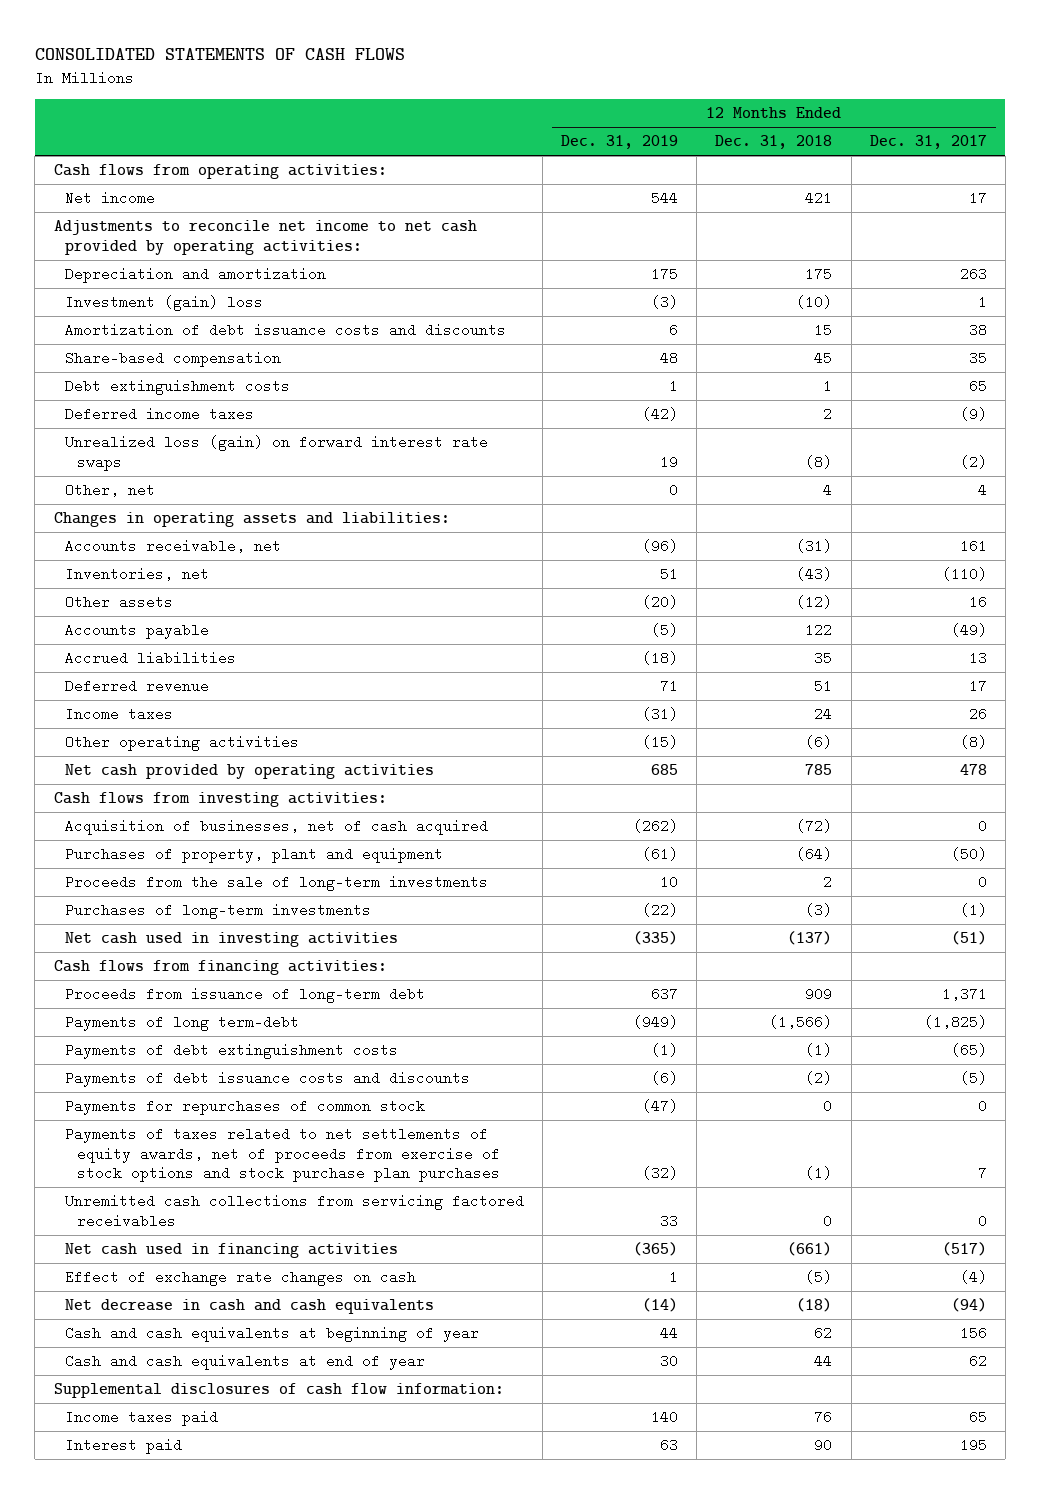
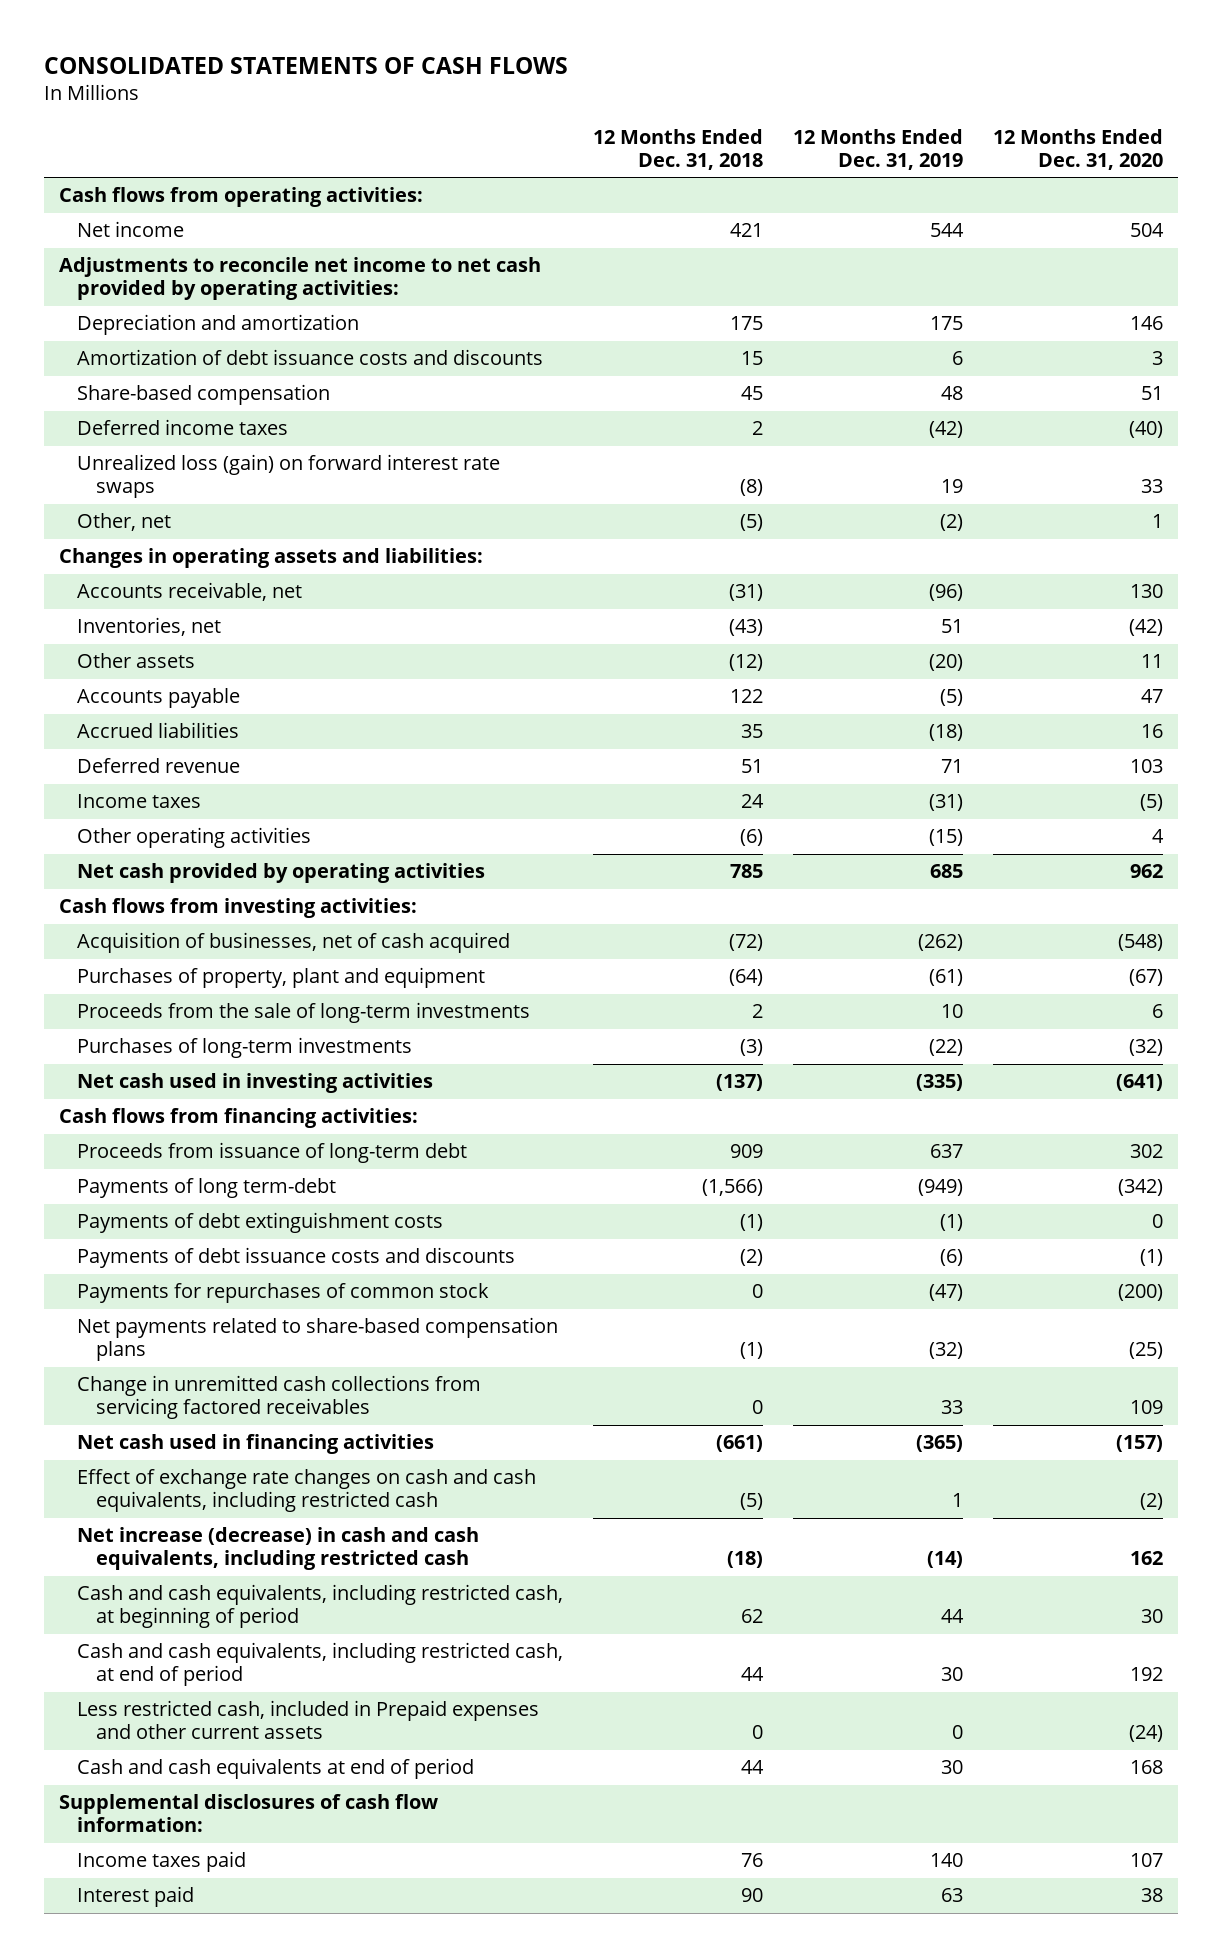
- | 12 Months Ended Dec. 31, 2019 | 12 Months Ended Dec. 31, 2018 | 12 Months Ended Dec. 31, 2017
+ | 12 Months Ended Dec. 31, 2018 | 12 Months Ended Dec. 31, 2019 | 12 Months Ended Dec. 31, 2020
- Investment (gain) loss | (3) | (10) | 1
- Debt extinguishment costs | 1 | 1 | 65
- Other, net | 0 | 4 | 4
+ Other, net | (5) | (2) | 1
- Payments of taxes related to net settlements of equity awards, net of proceeds from exercise of stock options and stock purchase plan purchases | (32) | (1) | 7
- Unremitted cash collections from servicing factored receivables | 33 | 0 | 0
+ Net payments related to share-based compensation plans | (1) | (32) | (25)
+ Change in unremitted cash collections from servicing factored receivables | 0 | 33 | 109
- Effect of exchange rate changes on cash | 1 | (5) | (4)
- Net decrease in cash and cash equivalents | (14) | (18) | (94)
- Cash and cash equivalents at beginning of year | 44 | 62 | 156
- Cash and cash equivalents at end of year | 30 | 44 | 62
+ Effect of exchange rate changes on cash and cash equivalents, including restricted cash | (5) | 1 | (2)
+ Net increase (decrease) in cash and cash equivalents, including restricted cash | (18) | (14) | 162
+ Cash and cash equivalents, including restricted cash, at beginning of period | 62 | 44 | 30
+ Cash and cash equivalents, including restricted cash, at end of period | 44 | 30 | 192
+ Less restricted cash, included in Prepaid expenses and other current assets | 0 | 0 | (24)
+ Cash and cash equivalents at end of period | 44 | 30 | 168

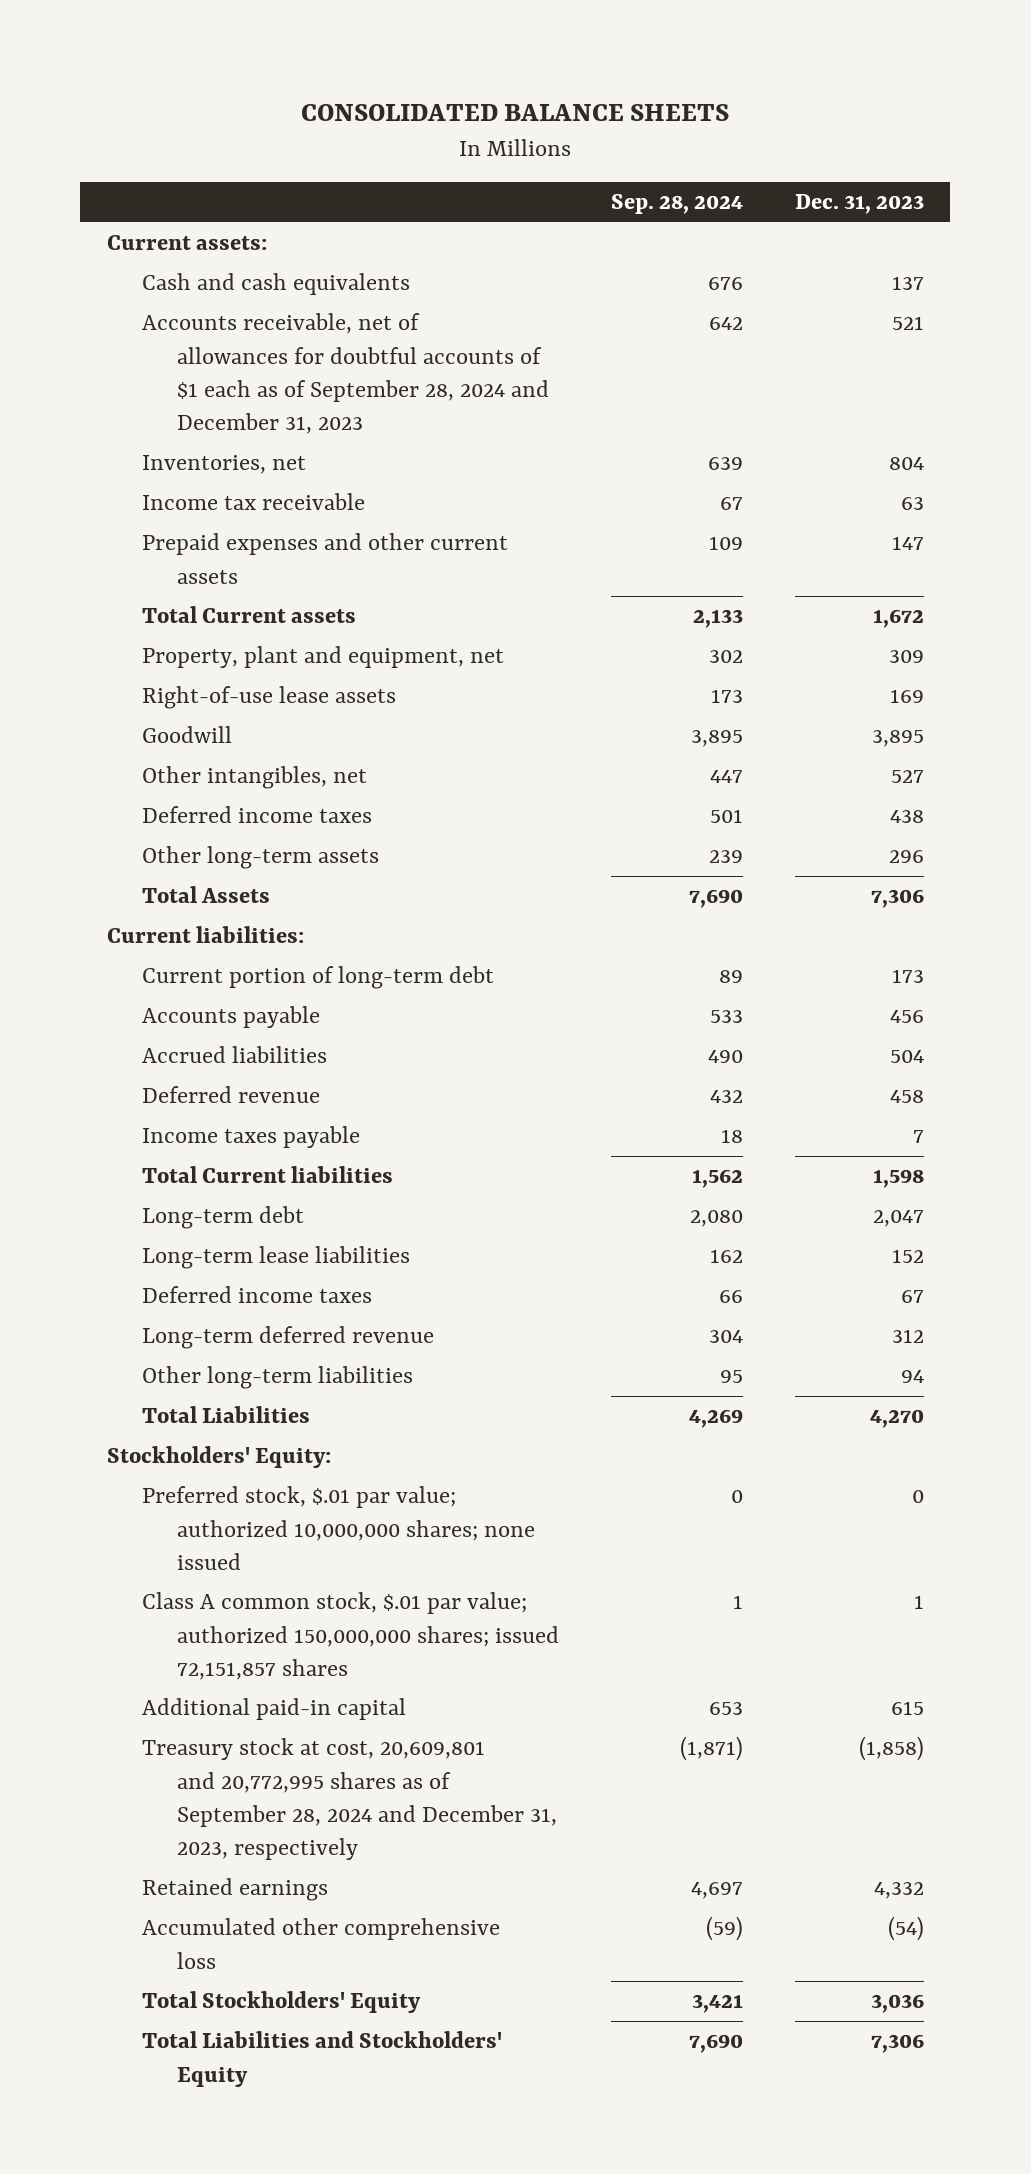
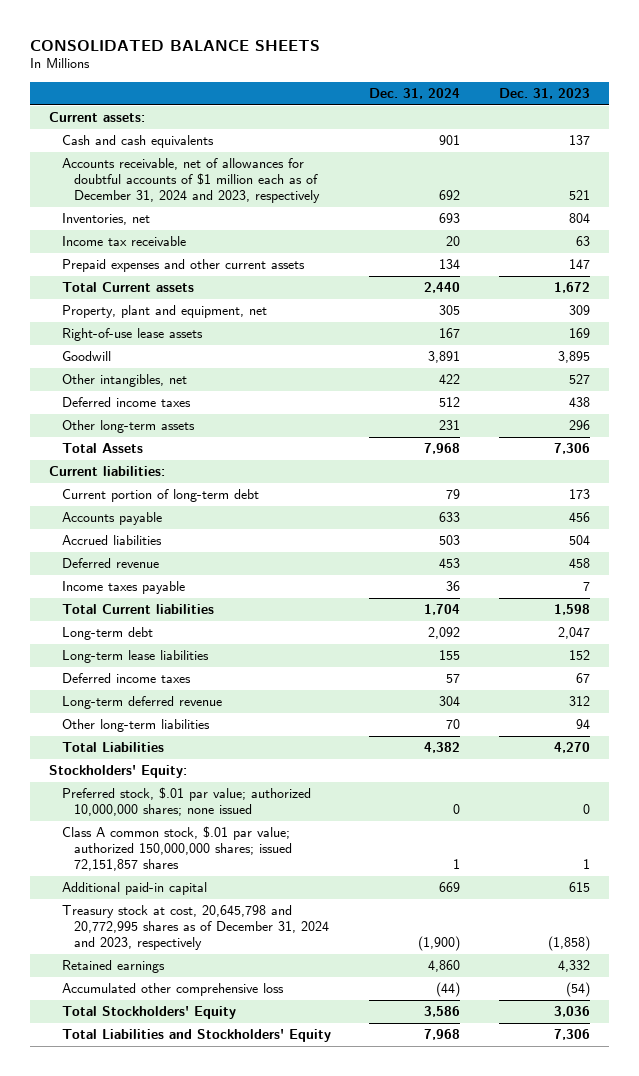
- | Sep. 28, 2024 | Dec. 31, 2023
+ | Dec. 31, 2024 | Dec. 31, 2023
- Accounts receivable, net of allowances for doubtful accounts of $1 each as of September 28, 2024 and December 31, 2023 | 642 | 521
+ Accounts receivable, net of allowances for doubtful accounts of $1 million each as of December 31, 2024 and 2023, respectively | 692 | 521
- Treasury stock at cost, 20,609,801 and 20,772,995 shares as of September 28, 2024 and December 31, 2023, respectively | (1,871) | (1,858)
+ Treasury stock at cost, 20,645,798 and 20,772,995 shares as of December 31, 2024 and 2023, respectively | (1,900) | (1,858)

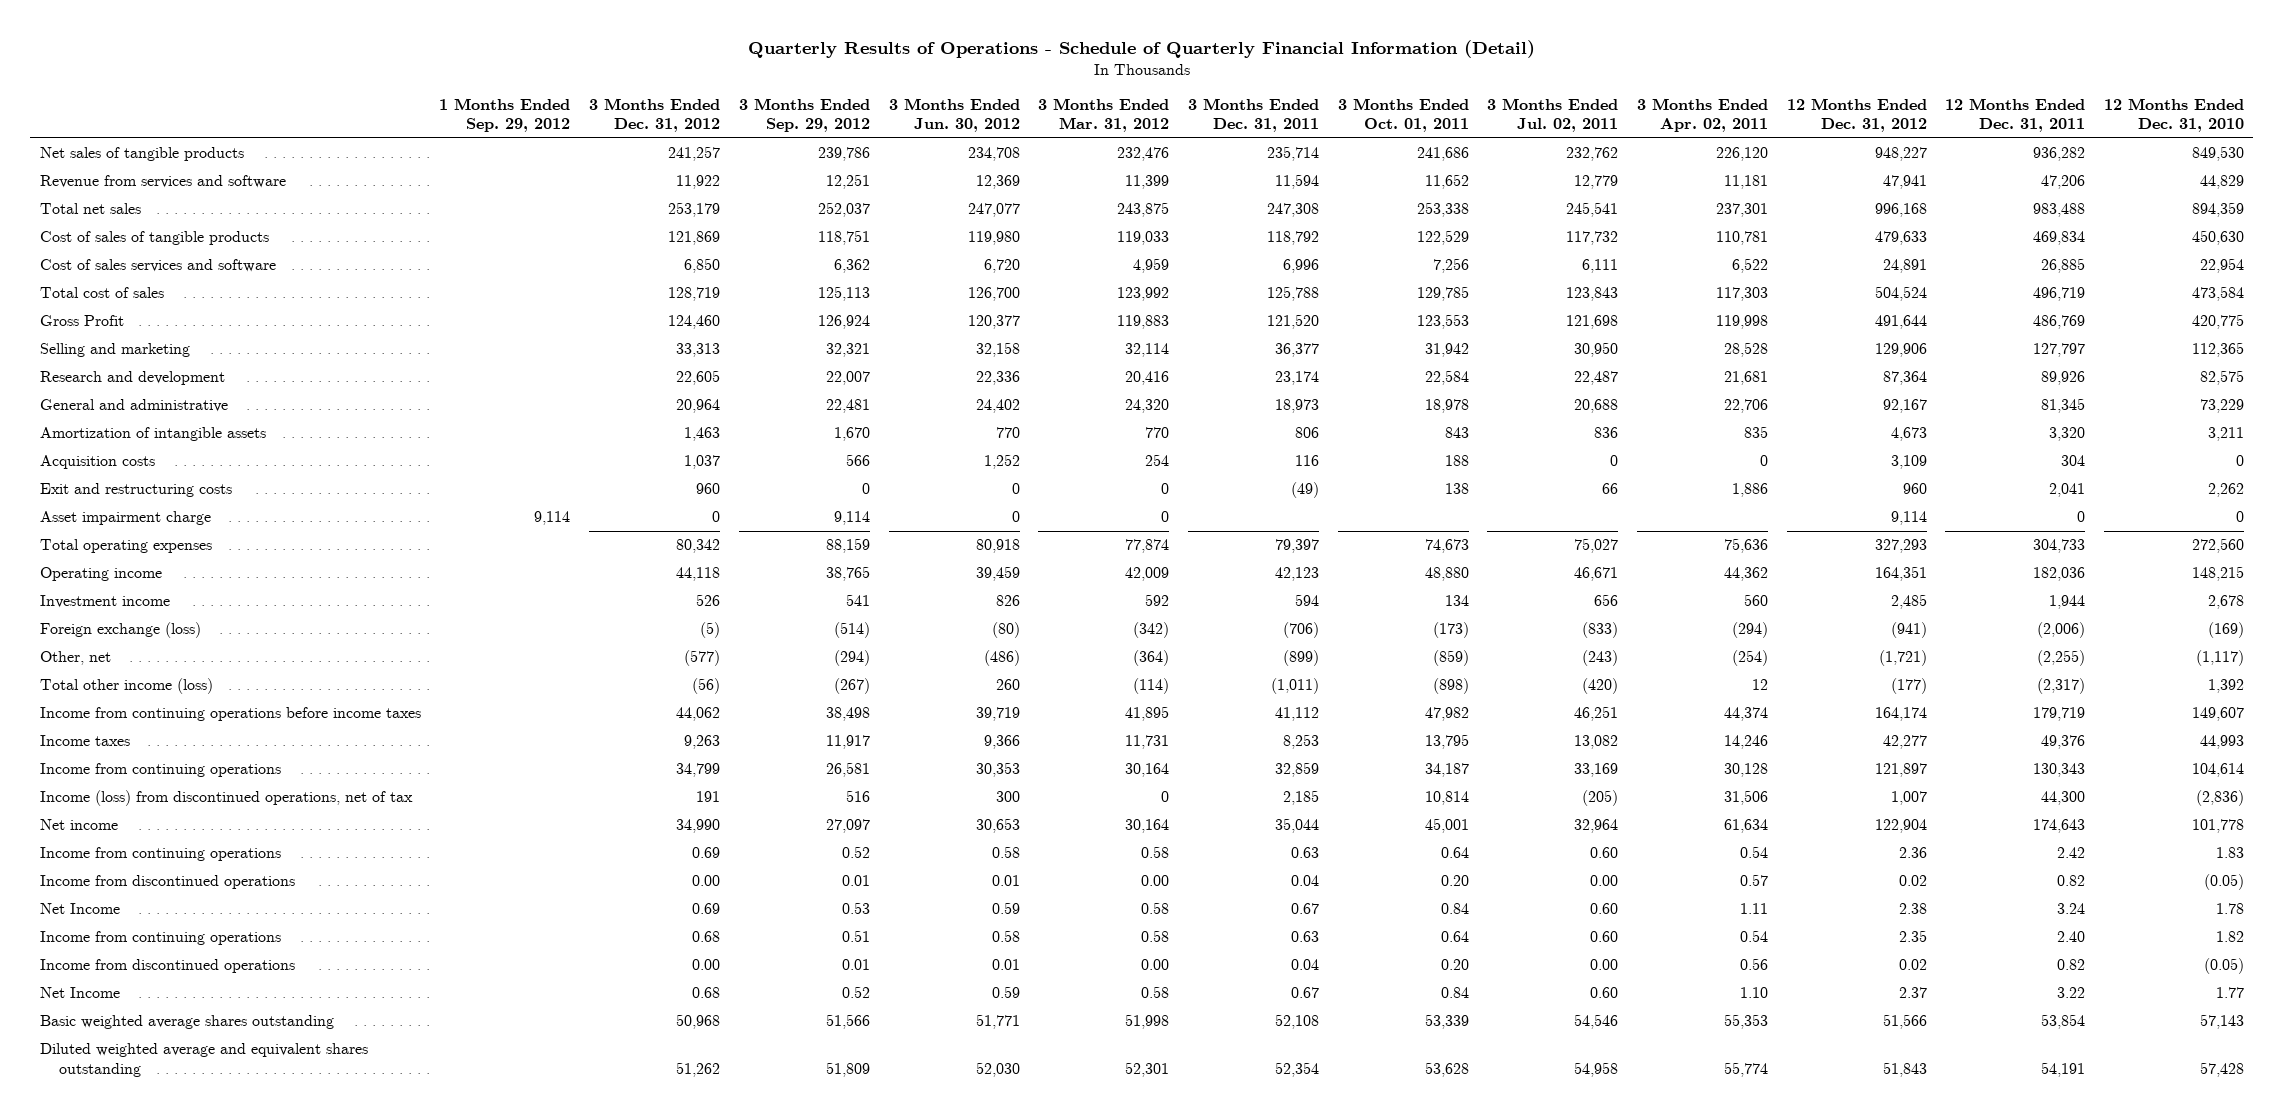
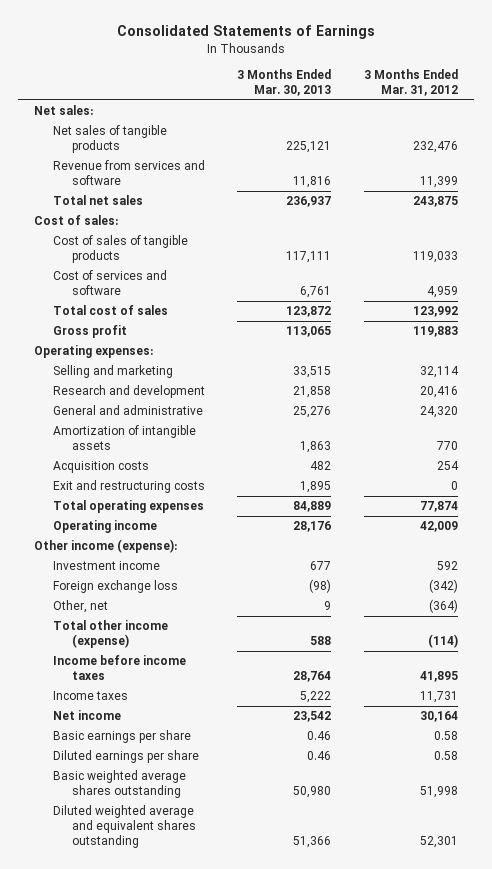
- Quarterly Results of Operations - Schedule of Quarterly Financial Information (Detail)
+ Consolidated Statements of Earnings
- | 1 Months Ended Sep. 29, 2012 | 3 Months Ended Dec. 31, 2012 | 3 Months Ended Sep. 29, 2012 | 3 Months Ended Jun. 30, 2012 | 3 Months Ended Mar. 31, 2012 | 3 Months Ended Dec. 31, 2011 | 3 Months Ended Oct. 01, 2011 | 3 Months Ended Jul. 02, 2011 | 3 Months Ended Apr. 02, 2011 | 12 Months Ended Dec. 31, 2012 | 12 Months Ended Dec. 31, 2011 | 12 Months Ended Dec. 31, 2010
+ | 3 Months Ended Mar. 30, 2013 | 3 Months Ended Mar. 31, 2012
+ Net sales:
+ Cost of sales:
- Cost of sales services and software | | 6,850 | 6,362 | 6,720 | 4,959 | 6,996 | 7,256 | 6,111 | 6,522 | 24,891 | 26,885 | 22,954
+ Cost of services and software | 6,761 | 4,959
- Gross Profit | | 124,460 | 126,924 | 120,377 | 119,883 | 121,520 | 123,553 | 121,698 | 119,998 | 491,644 | 486,769 | 420,775
+ Gross profit | 113,065 | 119,883
+ Operating expenses:
- Asset impairment charge | 9,114 | 0 | 9,114 | 0 | 0 | | | | | 9,114 | 0 | 0
+ Other income (expense):
- Foreign exchange (loss) | | (5) | (514) | (80) | (342) | (706) | (173) | (833) | (294) | (941) | (2,006) | (169)
+ Foreign exchange loss | (98) | (342)
- Total other income (loss) | | (56) | (267) | 260 | (114) | (1,011) | (898) | (420) | 12 | (177) | (2,317) | 1,392
- Income from continuing operations before income taxes | | 44,062 | 38,498 | 39,719 | 41,895 | 41,112 | 47,982 | 46,251 | 44,374 | 164,174 | 179,719 | 149,607
+ Total other income (expense) | 588 | (114)
+ Income before income taxes | 28,764 | 41,895
- Income from continuing operations | | 34,799 | 26,581 | 30,353 | 30,164 | 32,859 | 34,187 | 33,169 | 30,128 | 121,897 | 130,343 | 104,614
- Income (loss) from discontinued operations, net of tax | | 191 | 516 | 300 | 0 | 2,185 | 10,814 | (205) | 31,506 | 1,007 | 44,300 | (2,836)
- Income from continuing operations | | 0.69 | 0.52 | 0.58 | 0.58 | 0.63 | 0.64 | 0.60 | 0.54 | 2.36 | 2.42 | 1.83
- Income from discontinued operations | | 0.00 | 0.01 | 0.01 | 0.00 | 0.04 | 0.20 | 0.00 | 0.57 | 0.02 | 0.82 | (0.05)
- Net Income | | 0.69 | 0.53 | 0.59 | 0.58 | 0.67 | 0.84 | 0.60 | 1.11 | 2.38 | 3.24 | 1.78
- Income from continuing operations | | 0.68 | 0.51 | 0.58 | 0.58 | 0.63 | 0.64 | 0.60 | 0.54 | 2.35 | 2.40 | 1.82
- Income from discontinued operations | | 0.00 | 0.01 | 0.01 | 0.00 | 0.04 | 0.20 | 0.00 | 0.56 | 0.02 | 0.82 | (0.05)
- Net Income | | 0.68 | 0.52 | 0.59 | 0.58 | 0.67 | 0.84 | 0.60 | 1.10 | 2.37 | 3.22 | 1.77
+ Basic earnings per share | 0.46 | 0.58
+ Diluted earnings per share | 0.46 | 0.58

